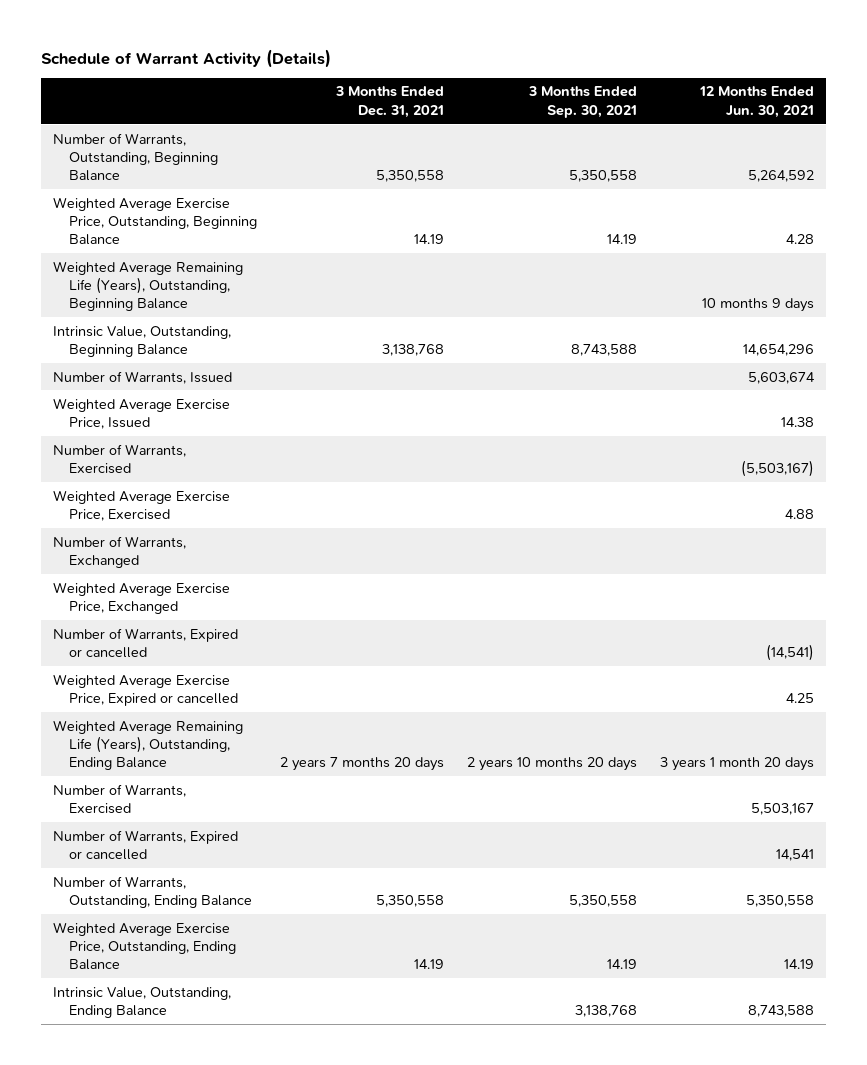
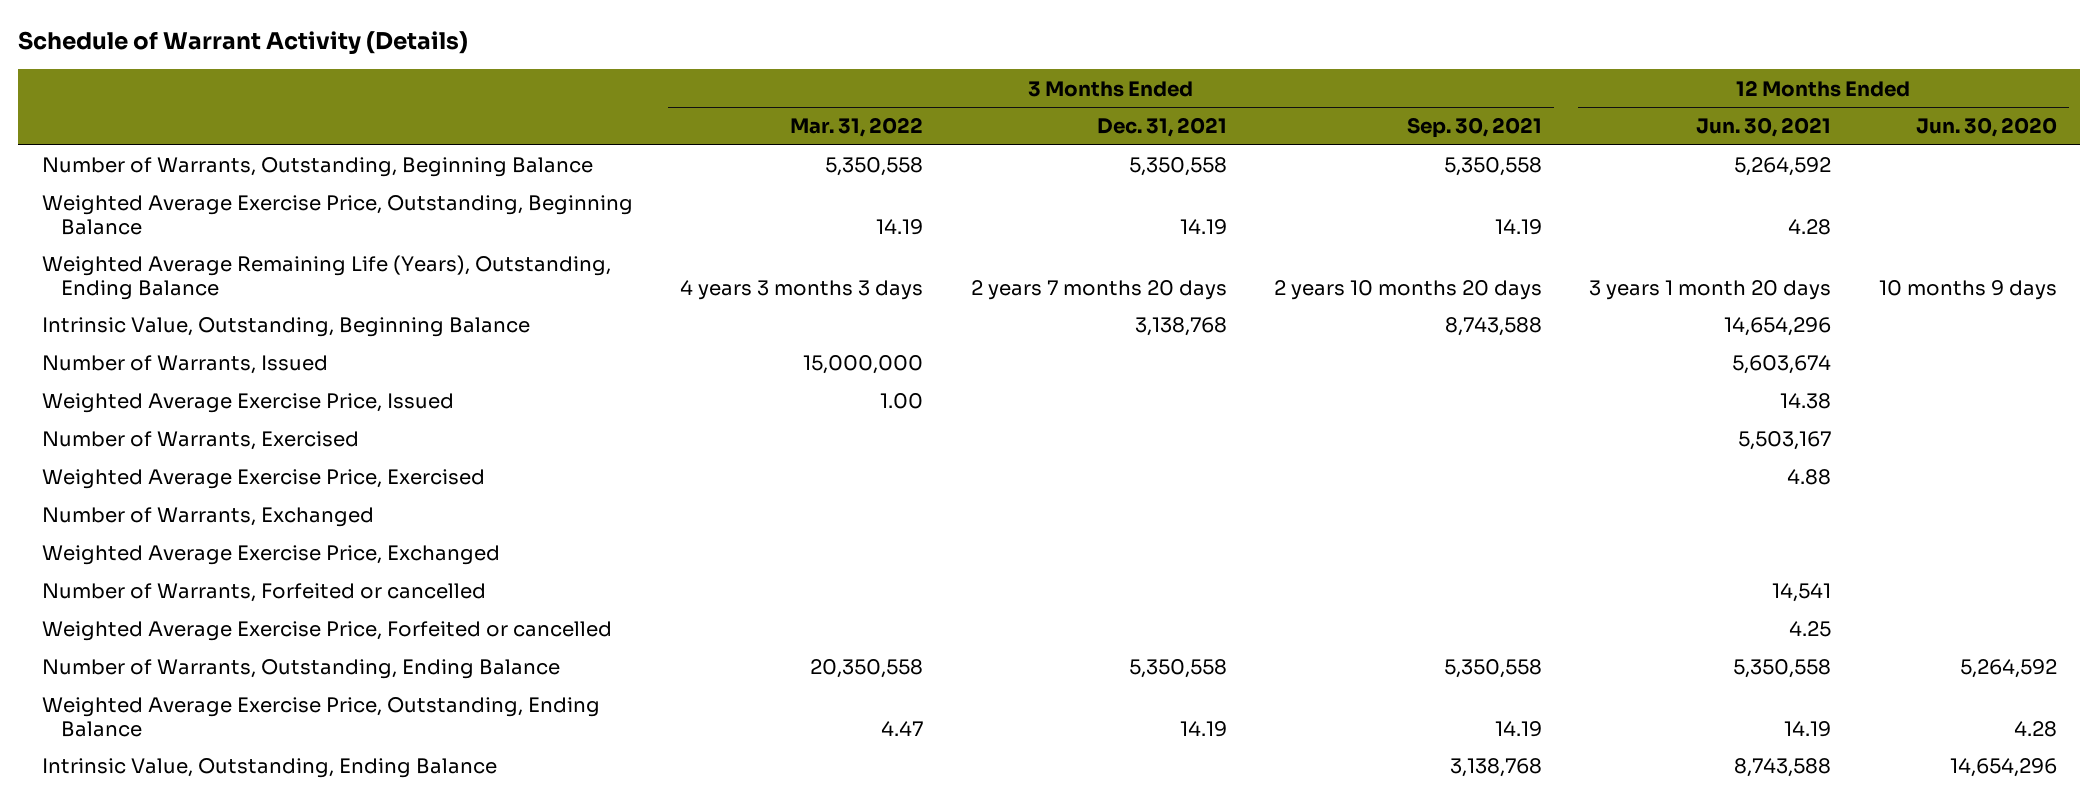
- | 3 Months Ended Dec. 31, 2021 | 3 Months Ended Sep. 30, 2021 | 12 Months Ended Jun. 30, 2021
+ | 3 Months Ended Mar. 31, 2022 | 3 Months Ended Dec. 31, 2021 | 3 Months Ended Sep. 30, 2021 | 12 Months Ended Jun. 30, 2021 | 12 Months Ended Jun. 30, 2020
- Weighted Average Remaining Life (Years), Outstanding, Beginning Balance | | | 10 months 9 days
moved up: Weighted Average Remaining Life (Years), Outstanding, Ending Balance | 4 years 3 months 3 days | 2 years 7 months 20 days | 2 years 10 months 20 days | 3 years 1 month 20 days | 10 months 9 days
- Number of Warrants, Exercised | | | (5,503,167)
moved up: Number of Warrants, Exercised | | | | 5,503,167 |
- Number of Warrants, Expired or cancelled | | | (14,541)
- Weighted Average Exercise Price, Expired or cancelled | | | 4.25
- Number of Warrants, Expired or cancelled | | | 14,541
+ Number of Warrants, Forfeited or cancelled | | | | 14,541 |
+ Weighted Average Exercise Price, Forfeited or cancelled | | | | 4.25 |

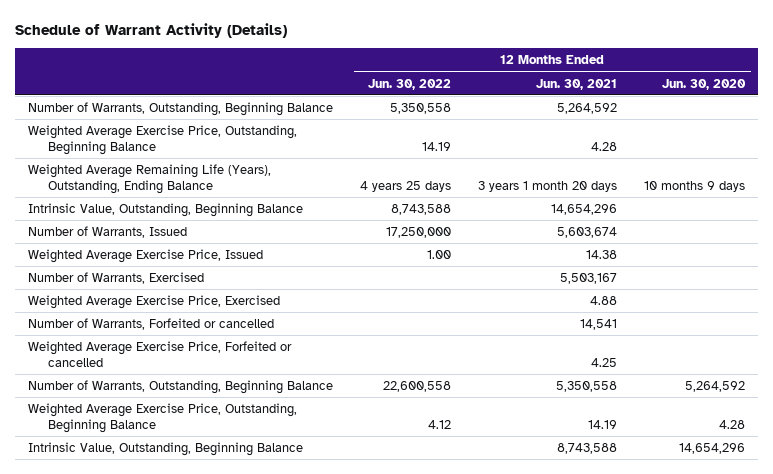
- | 3 Months Ended Mar. 31, 2022 | 3 Months Ended Dec. 31, 2021 | 3 Months Ended Sep. 30, 2021 | 12 Months Ended Jun. 30, 2021 | 12 Months Ended Jun. 30, 2020
+ | 12 Months Ended Jun. 30, 2022 | 12 Months Ended Jun. 30, 2021 | 12 Months Ended Jun. 30, 2020
- Number of Warrants, Exchanged
- Weighted Average Exercise Price, Exchanged
- Number of Warrants, Outstanding, Ending Balance | 20,350,558 | 5,350,558 | 5,350,558 | 5,350,558 | 5,264,592
- Weighted Average Exercise Price, Outstanding, Ending Balance | 4.47 | 14.19 | 14.19 | 14.19 | 4.28
- Intrinsic Value, Outstanding, Ending Balance | | | 3,138,768 | 8,743,588 | 14,654,296
+ Number of Warrants, Outstanding, Beginning Balance | 22,600,558 | 5,350,558 | 5,264,592
+ Weighted Average Exercise Price, Outstanding, Beginning Balance | 4.12 | 14.19 | 4.28
+ Intrinsic Value, Outstanding, Beginning Balance | | 8,743,588 | 14,654,296

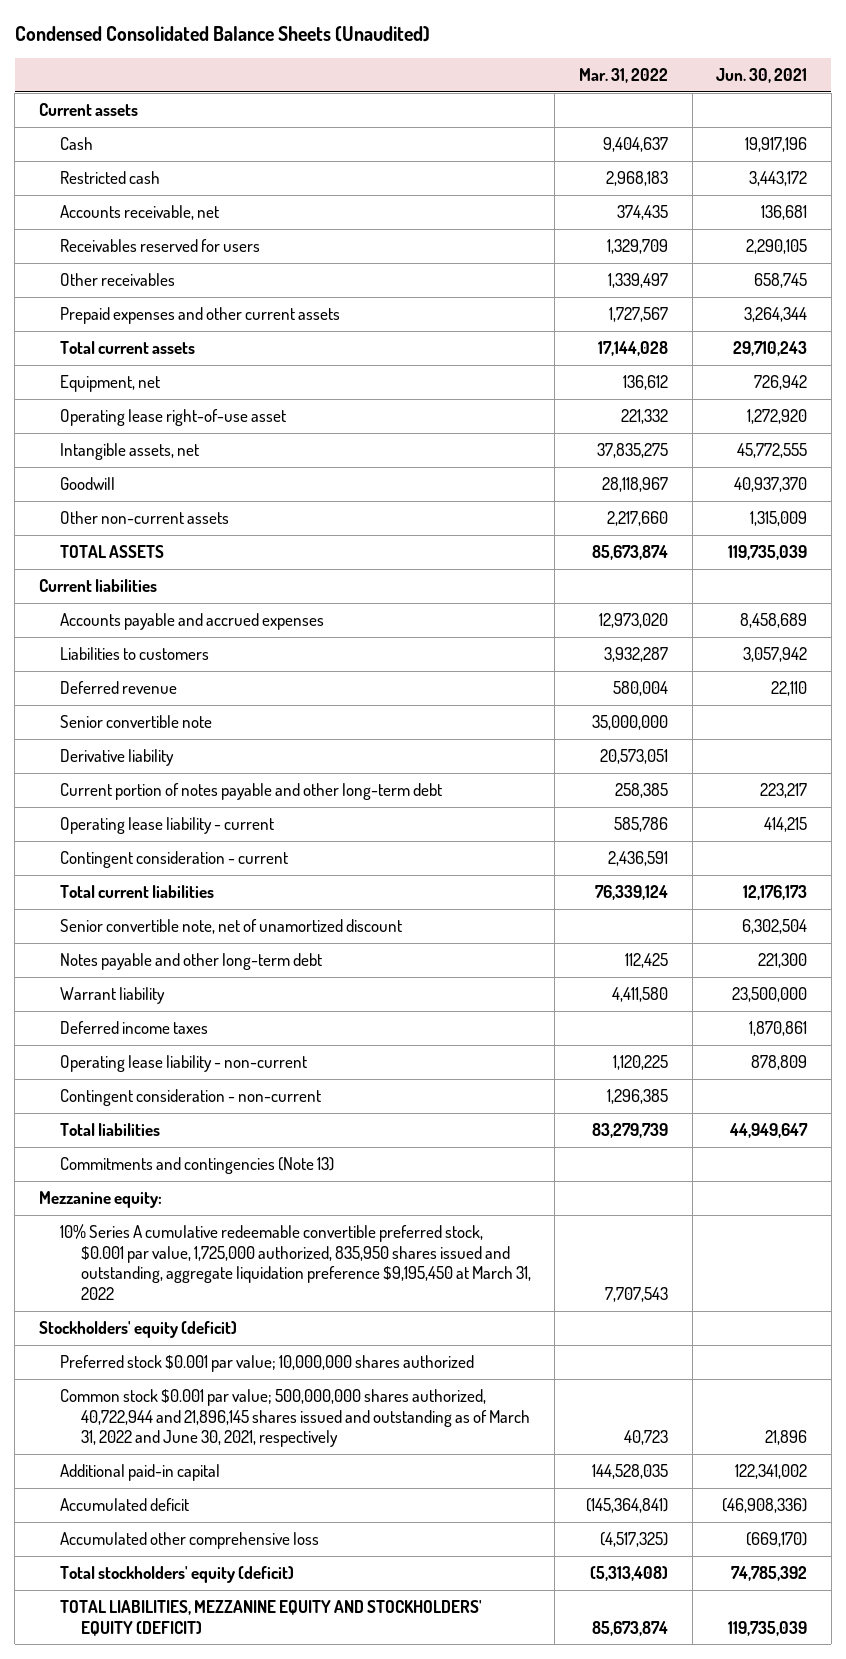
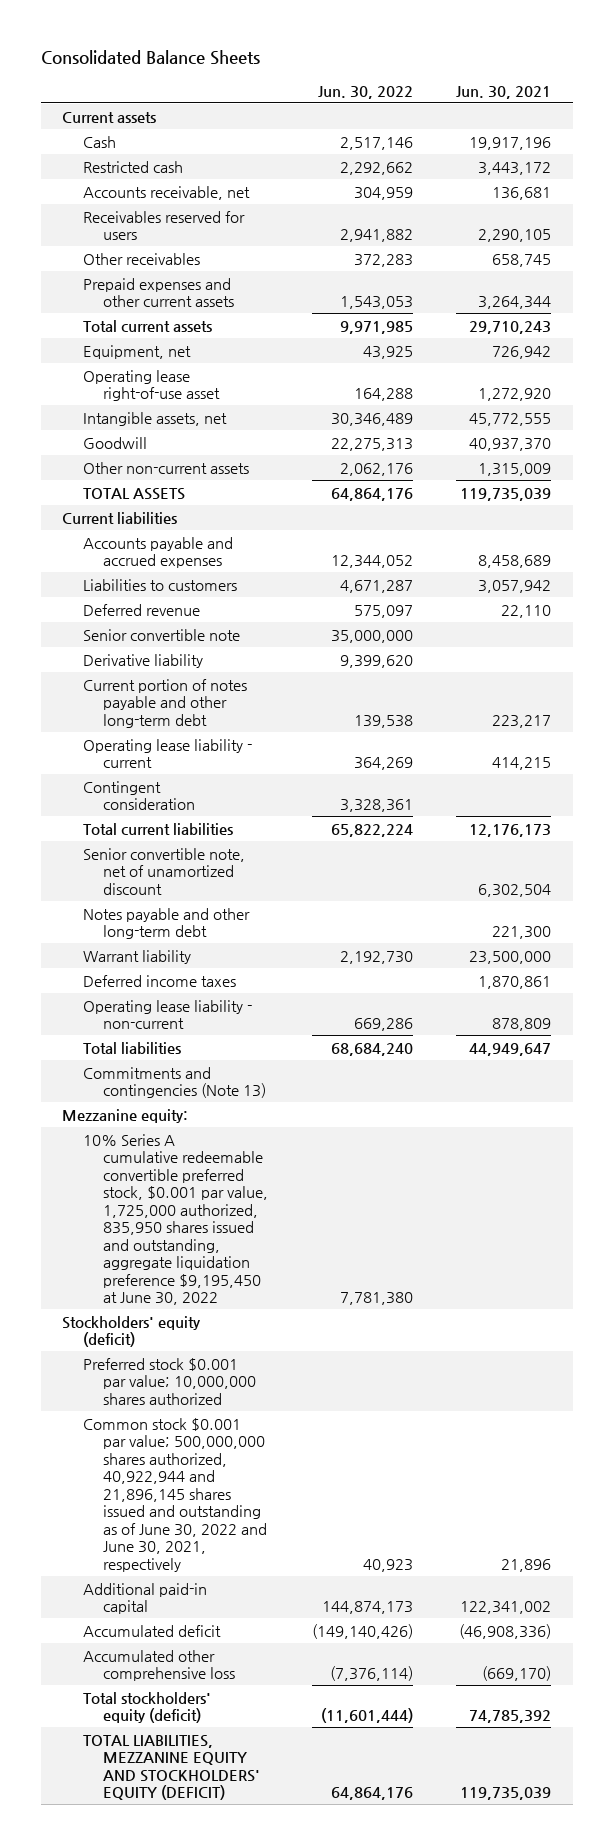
- Condensed Consolidated Balance Sheets (Unaudited)
+ Consolidated Balance Sheets
- | Mar. 31, 2022 | Jun. 30, 2021
+ | Jun. 30, 2022 | Jun. 30, 2021
- Contingent consideration - current | 2,436,591 |
+ Contingent consideration | 3,328,361 |
- Contingent consideration - non-current | 1,296,385 |
- 10% Series A cumulative redeemable convertible preferred stock, $0.001 par value, 1,725,000 authorized, 835,950 shares issued and outstanding, aggregate liquidation preference $9,195,450 at March 31, 2022 | 7,707,543 |
+ 10% Series A cumulative redeemable convertible preferred stock, $0.001 par value, 1,725,000 authorized, 835,950 shares issued and outstanding, aggregate liquidation preference $9,195,450 at June 30, 2022 | 7,781,380 |
- Common stock $0.001 par value; 500,000,000 shares authorized, 40,722,944 and 21,896,145 shares issued and outstanding as of March 31, 2022 and June 30, 2021, respectively | 40,723 | 21,896
+ Common stock $0.001 par value; 500,000,000 shares authorized, 40,922,944 and 21,896,145 shares issued and outstanding as of June 30, 2022 and June 30, 2021, respectively | 40,923 | 21,896

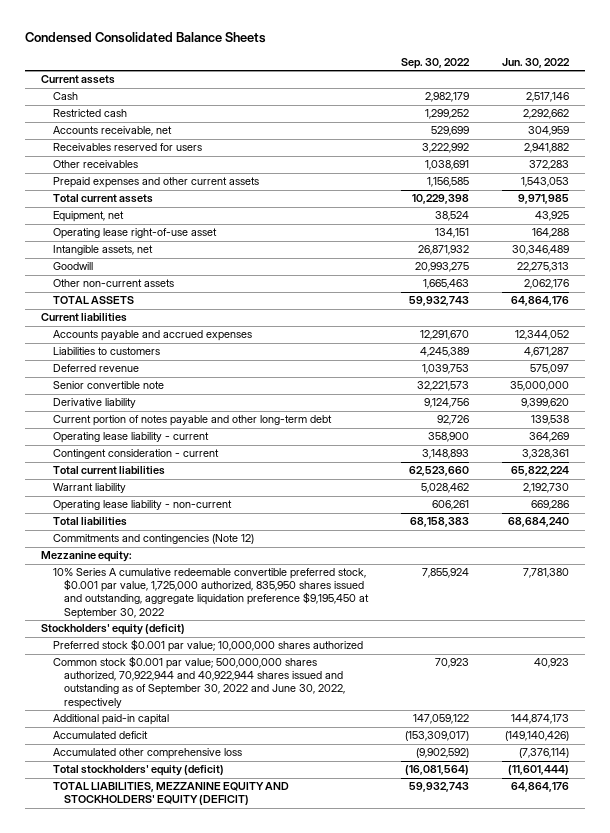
- Consolidated Balance Sheets
+ Condensed Consolidated Balance Sheets
- | Jun. 30, 2022 | Jun. 30, 2021
+ | Sep. 30, 2022 | Jun. 30, 2022
- Contingent consideration | 3,328,361 |
+ Contingent consideration - current | 3,148,893 | 3,328,361
- Senior convertible note, net of unamortized discount | | 6,302,504
- Notes payable and other long-term debt | | 221,300
- Deferred income taxes | | 1,870,861
- Commitments and contingencies (Note 13)
+ Commitments and contingencies (Note 12)
- 10% Series A cumulative redeemable convertible preferred stock, $0.001 par value, 1,725,000 authorized, 835,950 shares issued and outstanding, aggregate liquidation preference $9,195,450 at June 30, 2022 | 7,781,380 |
+ 10% Series A cumulative redeemable convertible preferred stock, $0.001 par value, 1,725,000 authorized, 835,950 shares issued and outstanding, aggregate liquidation preference $9,195,450 at September 30, 2022 | 7,855,924 | 7,781,380
- Common stock $0.001 par value; 500,000,000 shares authorized, 40,922,944 and 21,896,145 shares issued and outstanding as of June 30, 2022 and June 30, 2021, respectively | 40,923 | 21,896
+ Common stock $0.001 par value; 500,000,000 shares authorized, 70,922,944 and 40,922,944 shares issued and outstanding as of September 30, 2022 and June 30, 2022, respectively | 70,923 | 40,923

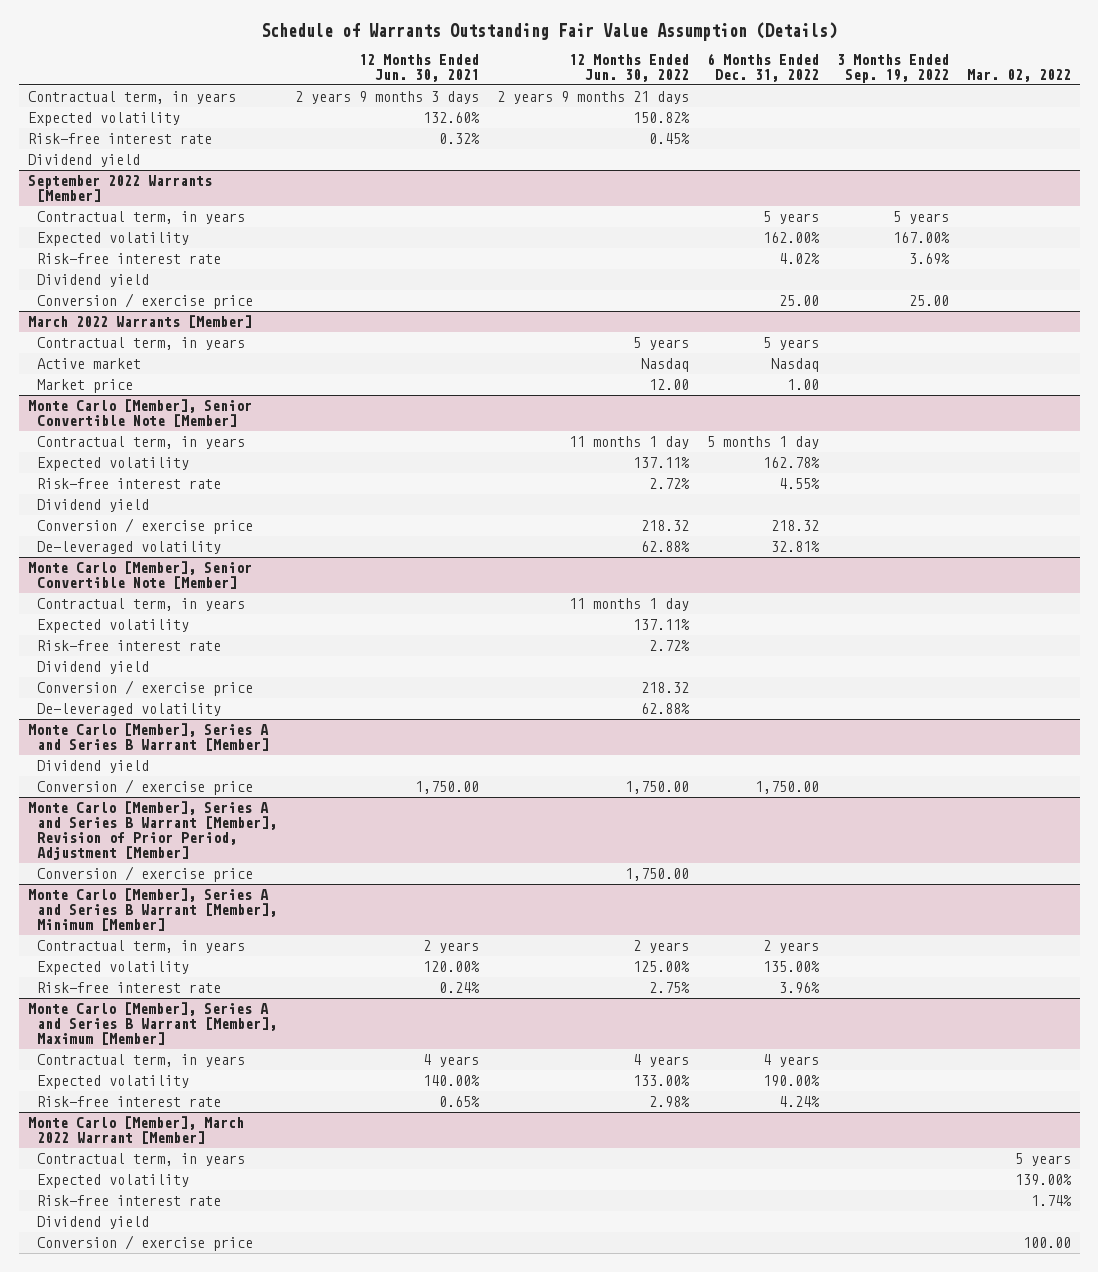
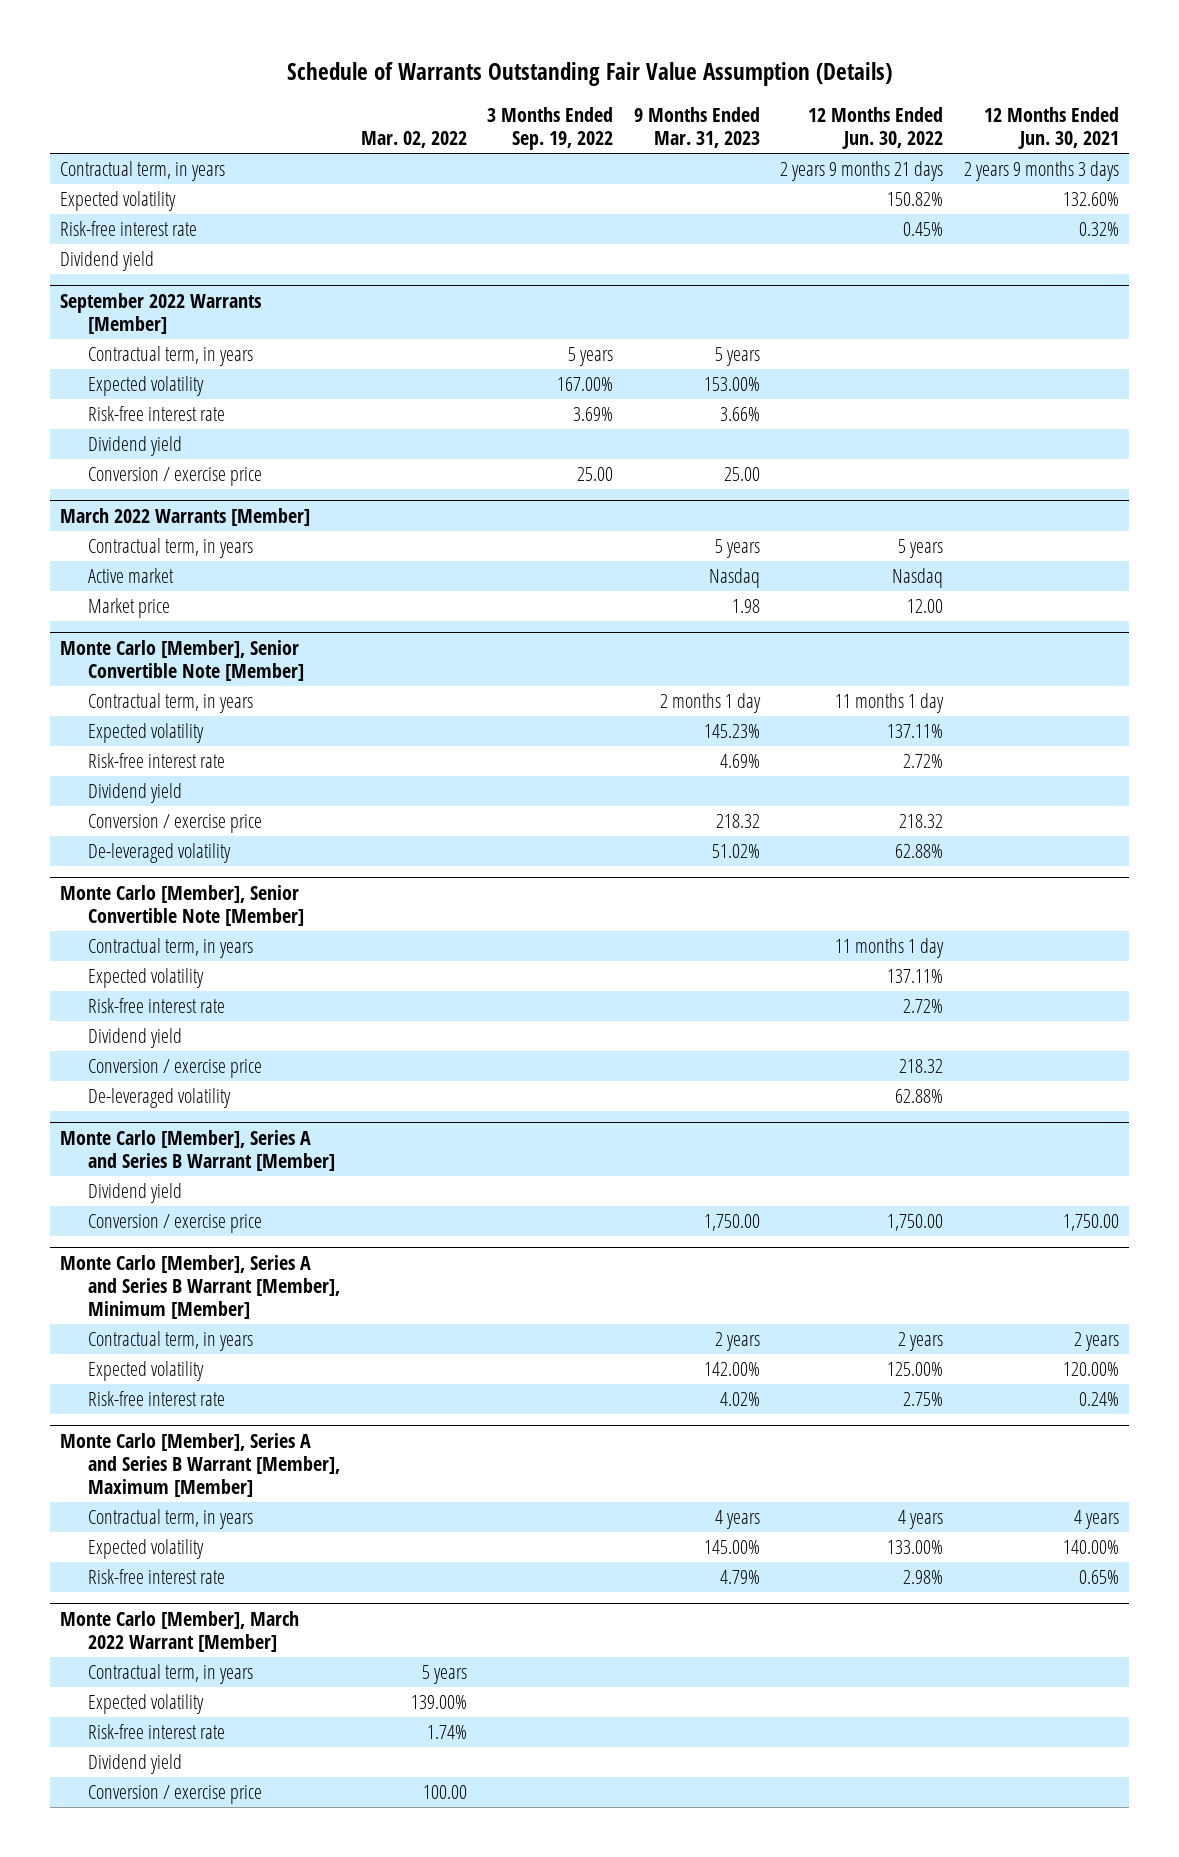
- | 12 Months Ended Jun. 30, 2021 | 12 Months Ended Jun. 30, 2022 | 6 Months Ended Dec. 31, 2022 | 3 Months Ended Sep. 19, 2022 | Mar. 02, 2022
+ | Mar. 02, 2022 | 3 Months Ended Sep. 19, 2022 | 9 Months Ended Mar. 31, 2023 | 12 Months Ended Jun. 30, 2022 | 12 Months Ended Jun. 30, 2021
- Monte Carlo [Member], Series A and Series B Warrant [Member], Revision of Prior Period, Adjustment [Member]
- Conversion / exercise price | | 1,750.00 | | |

